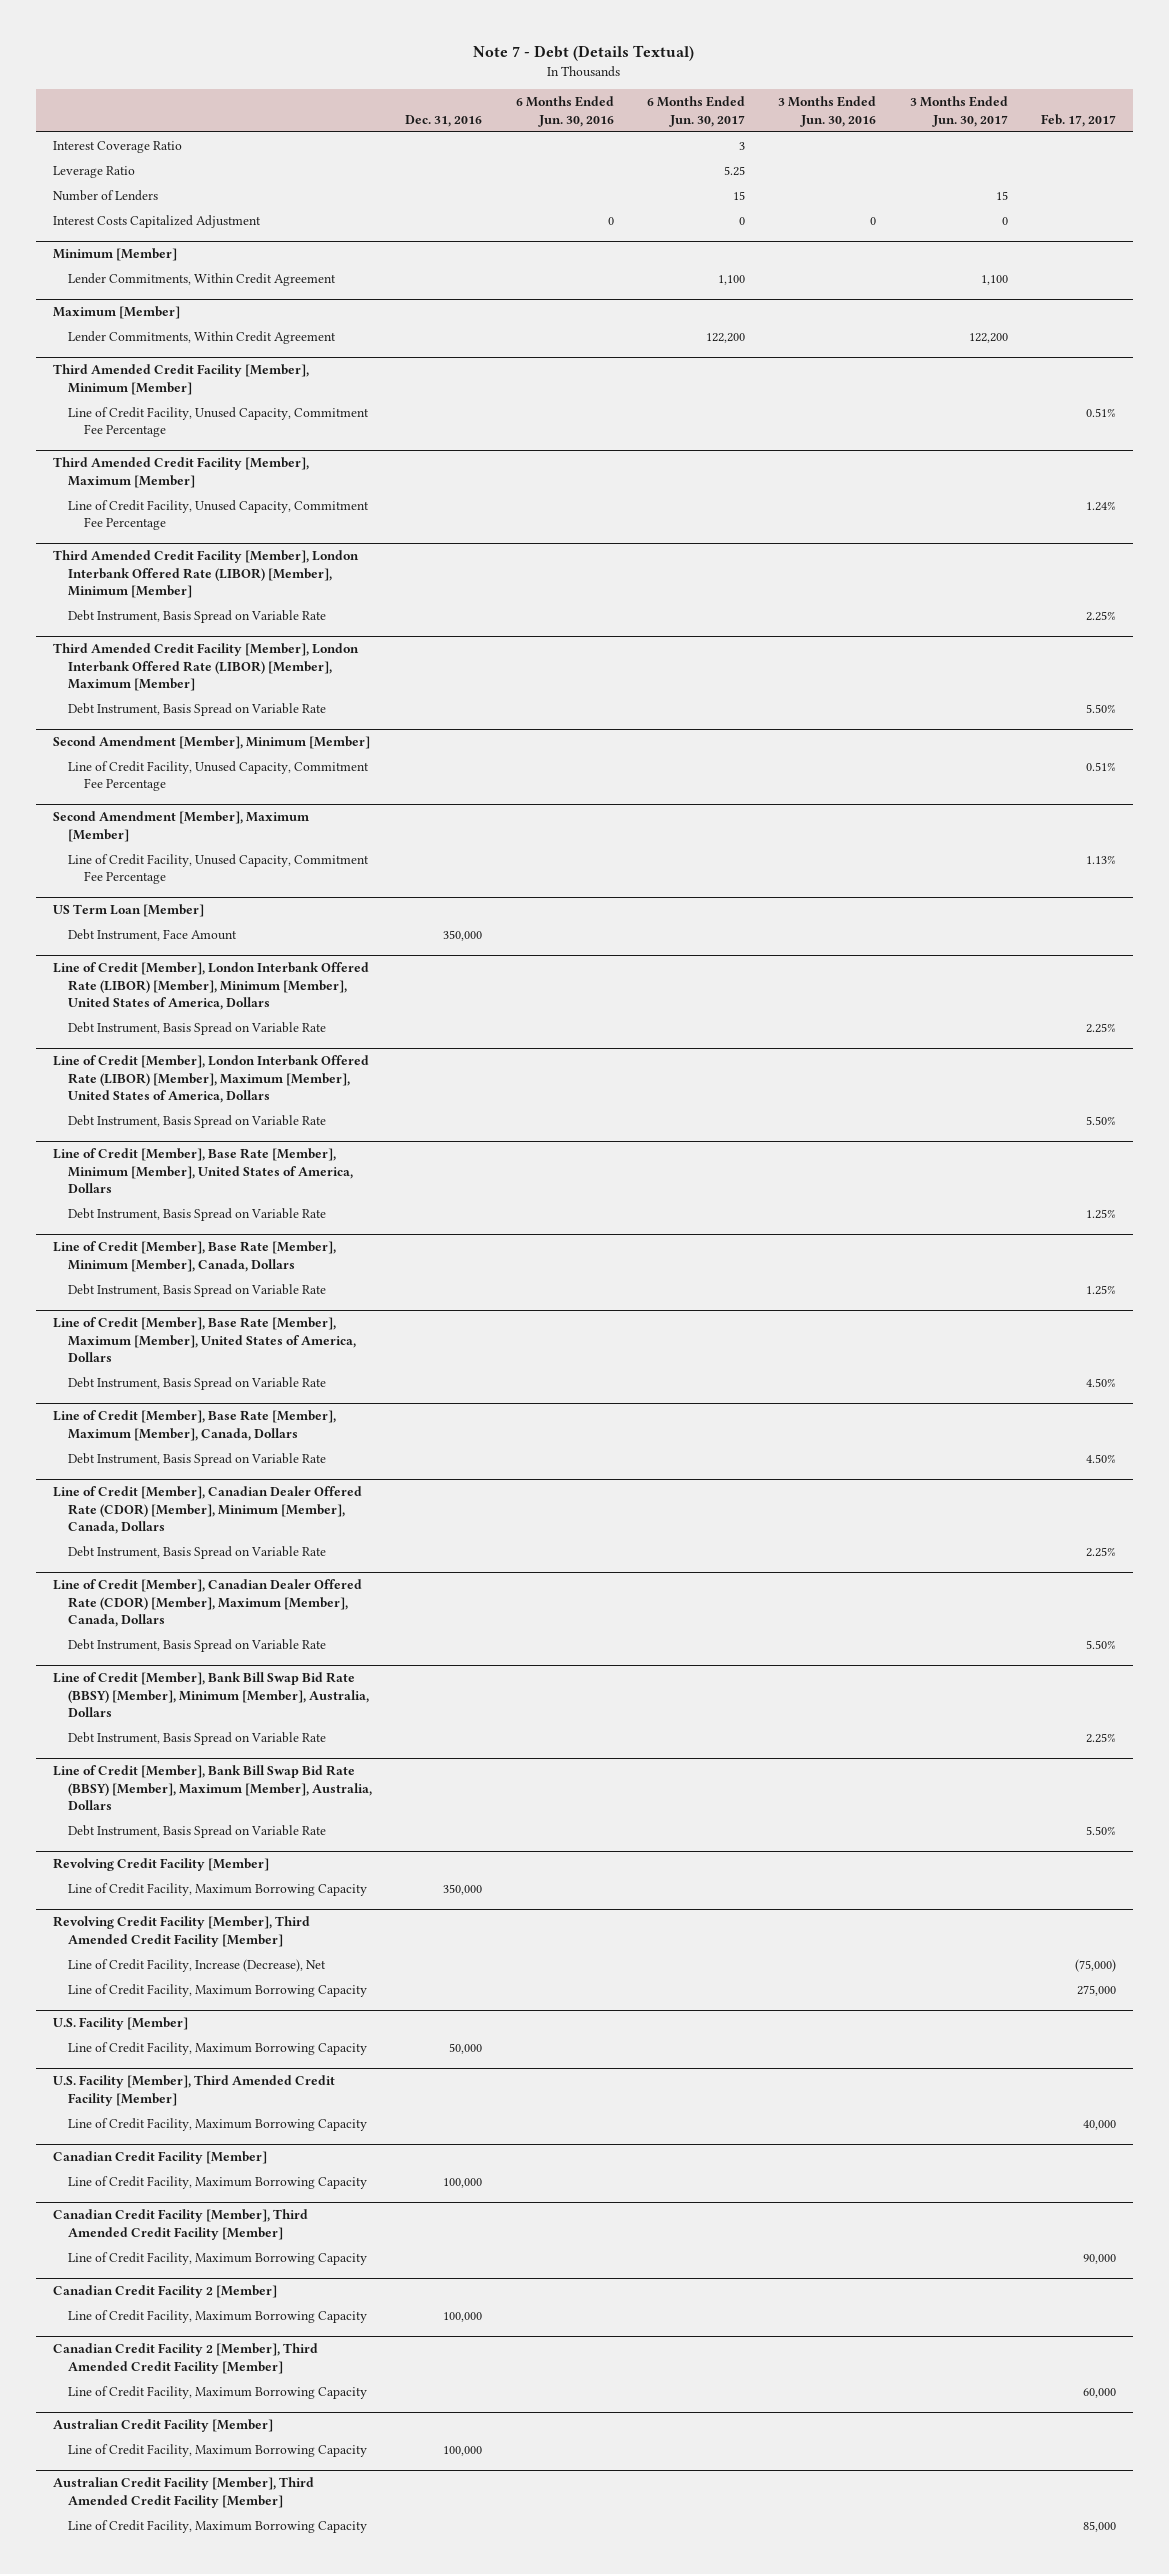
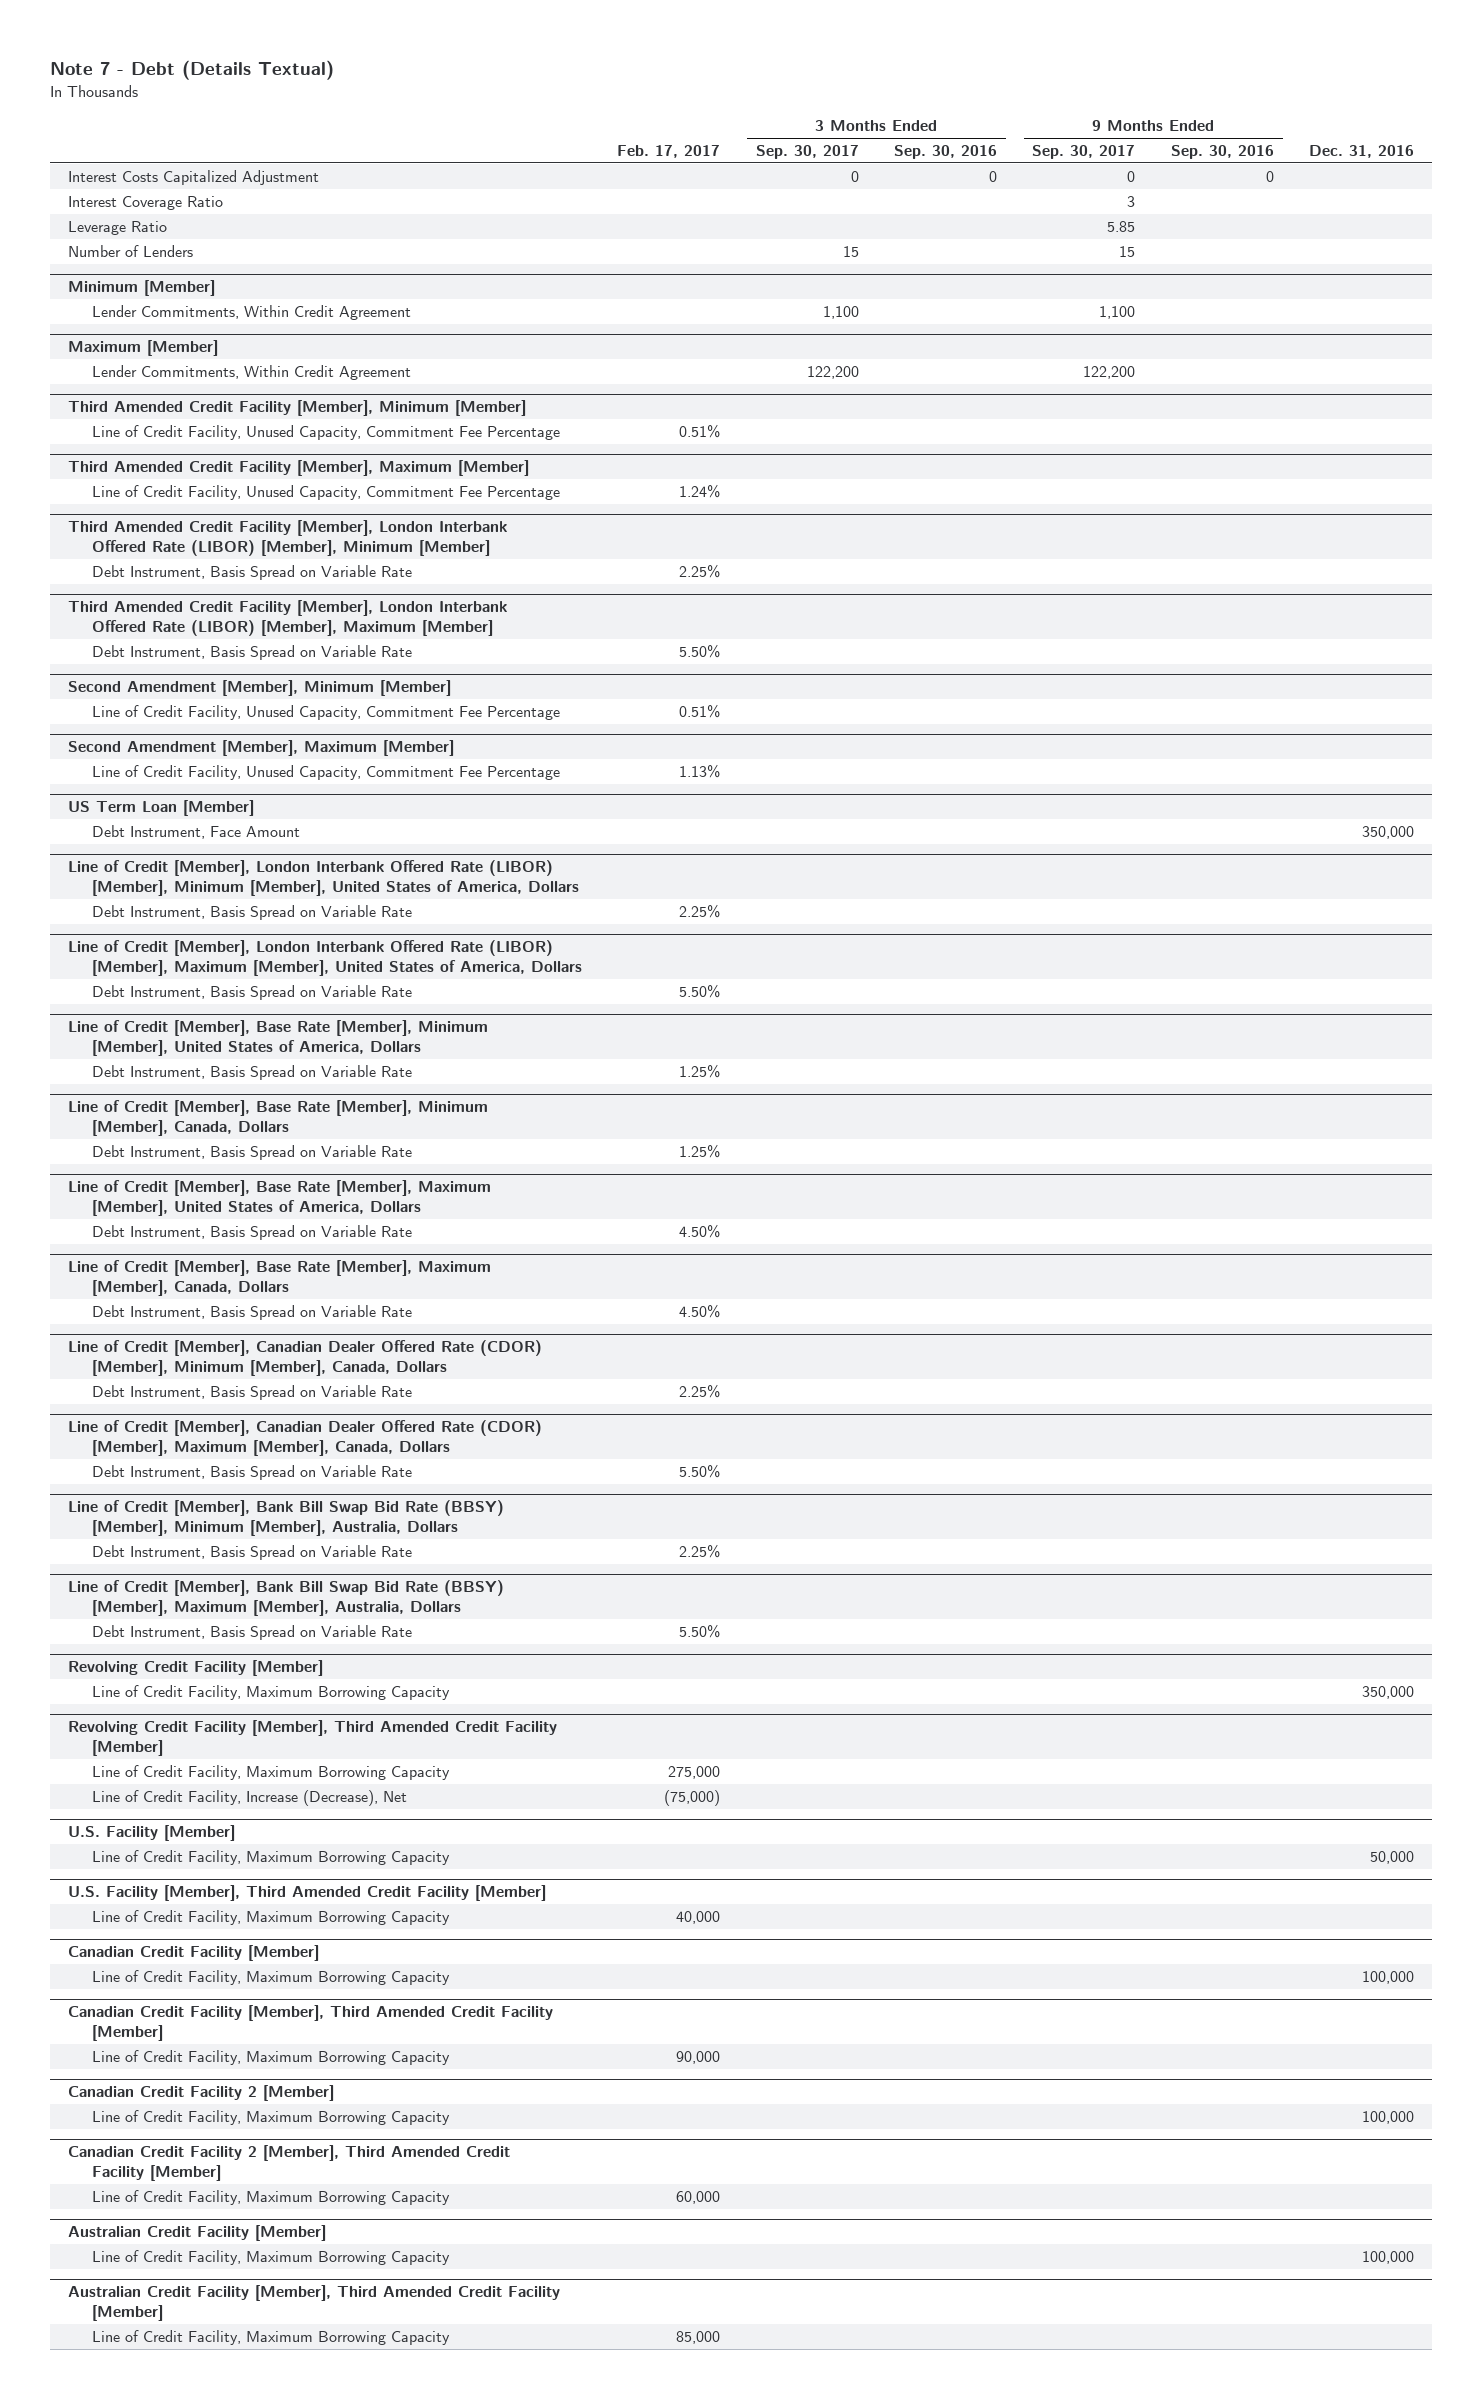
- | Dec. 31, 2016 | 6 Months Ended Jun. 30, 2016 | 6 Months Ended Jun. 30, 2017 | 3 Months Ended Jun. 30, 2016 | 3 Months Ended Jun. 30, 2017 | Feb. 17, 2017
+ | Feb. 17, 2017 | 3 Months Ended Sep. 30, 2017 | 3 Months Ended Sep. 30, 2016 | 9 Months Ended Sep. 30, 2017 | 9 Months Ended Sep. 30, 2016 | Dec. 31, 2016
moved up: Interest Costs Capitalized Adjustment | | 0 | 0 | 0 | 0 |
@ Revolving Credit Facility [Member], Third Amended Credit Facility [Member]
moved down: Line of Credit Facility, Increase (Decrease), Net | (75,000) | | | | |

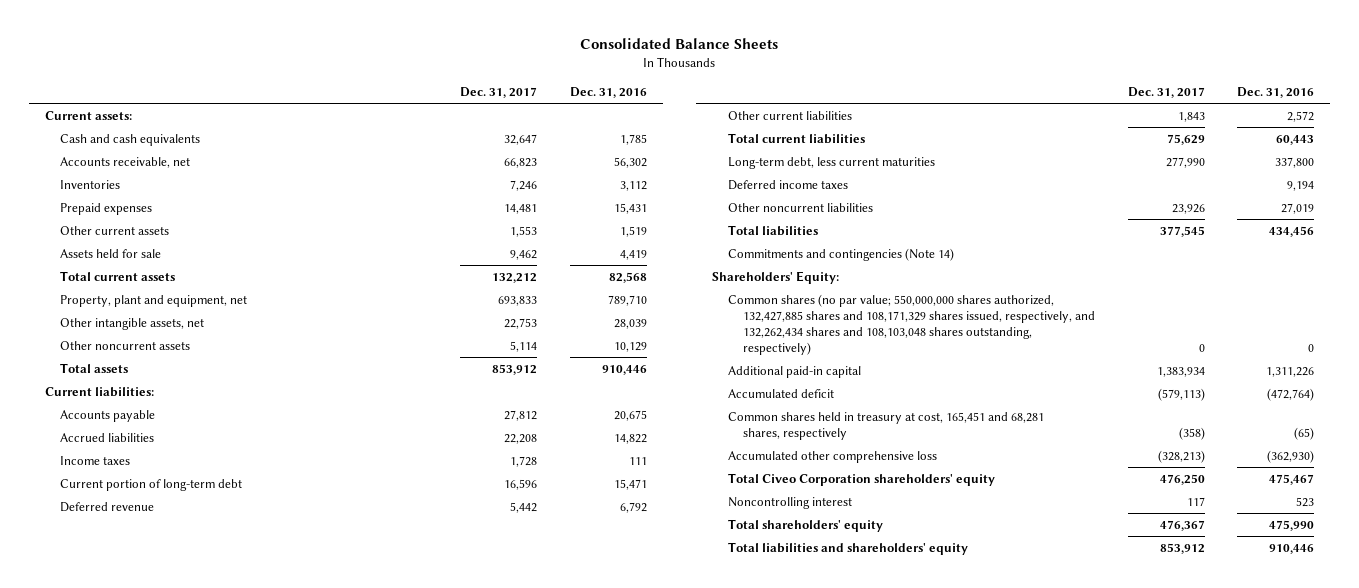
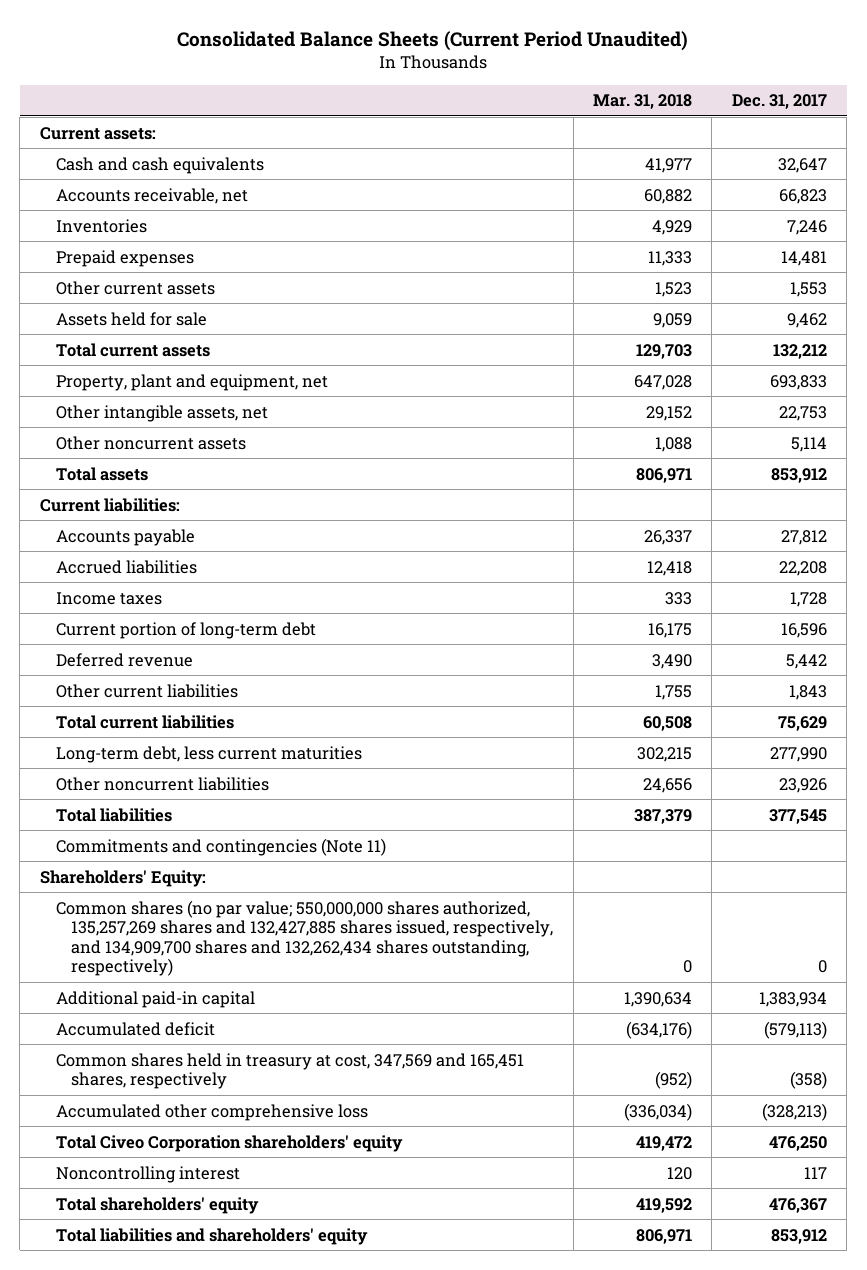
- Consolidated Balance Sheets
+ Consolidated Balance Sheets (Current Period Unaudited)
- | Dec. 31, 2017 | Dec. 31, 2016
+ | Mar. 31, 2018 | Dec. 31, 2017
- Deferred income taxes | | 9,194
- Commitments and contingencies (Note 14)
+ Commitments and contingencies (Note 11)
- Common shares (no par value; 550,000,000 shares authorized, 132,427,885 shares and 108,171,329 shares issued, respectively, and 132,262,434 shares and 108,103,048 shares outstanding, respectively) | 0 | 0
+ Common shares (no par value; 550,000,000 shares authorized, 135,257,269 shares and 132,427,885 shares issued, respectively, and 134,909,700 shares and 132,262,434 shares outstanding, respectively) | 0 | 0
- Common shares held in treasury at cost, 165,451 and 68,281 shares, respectively | (358) | (65)
+ Common shares held in treasury at cost, 347,569 and 165,451 shares, respectively | (952) | (358)

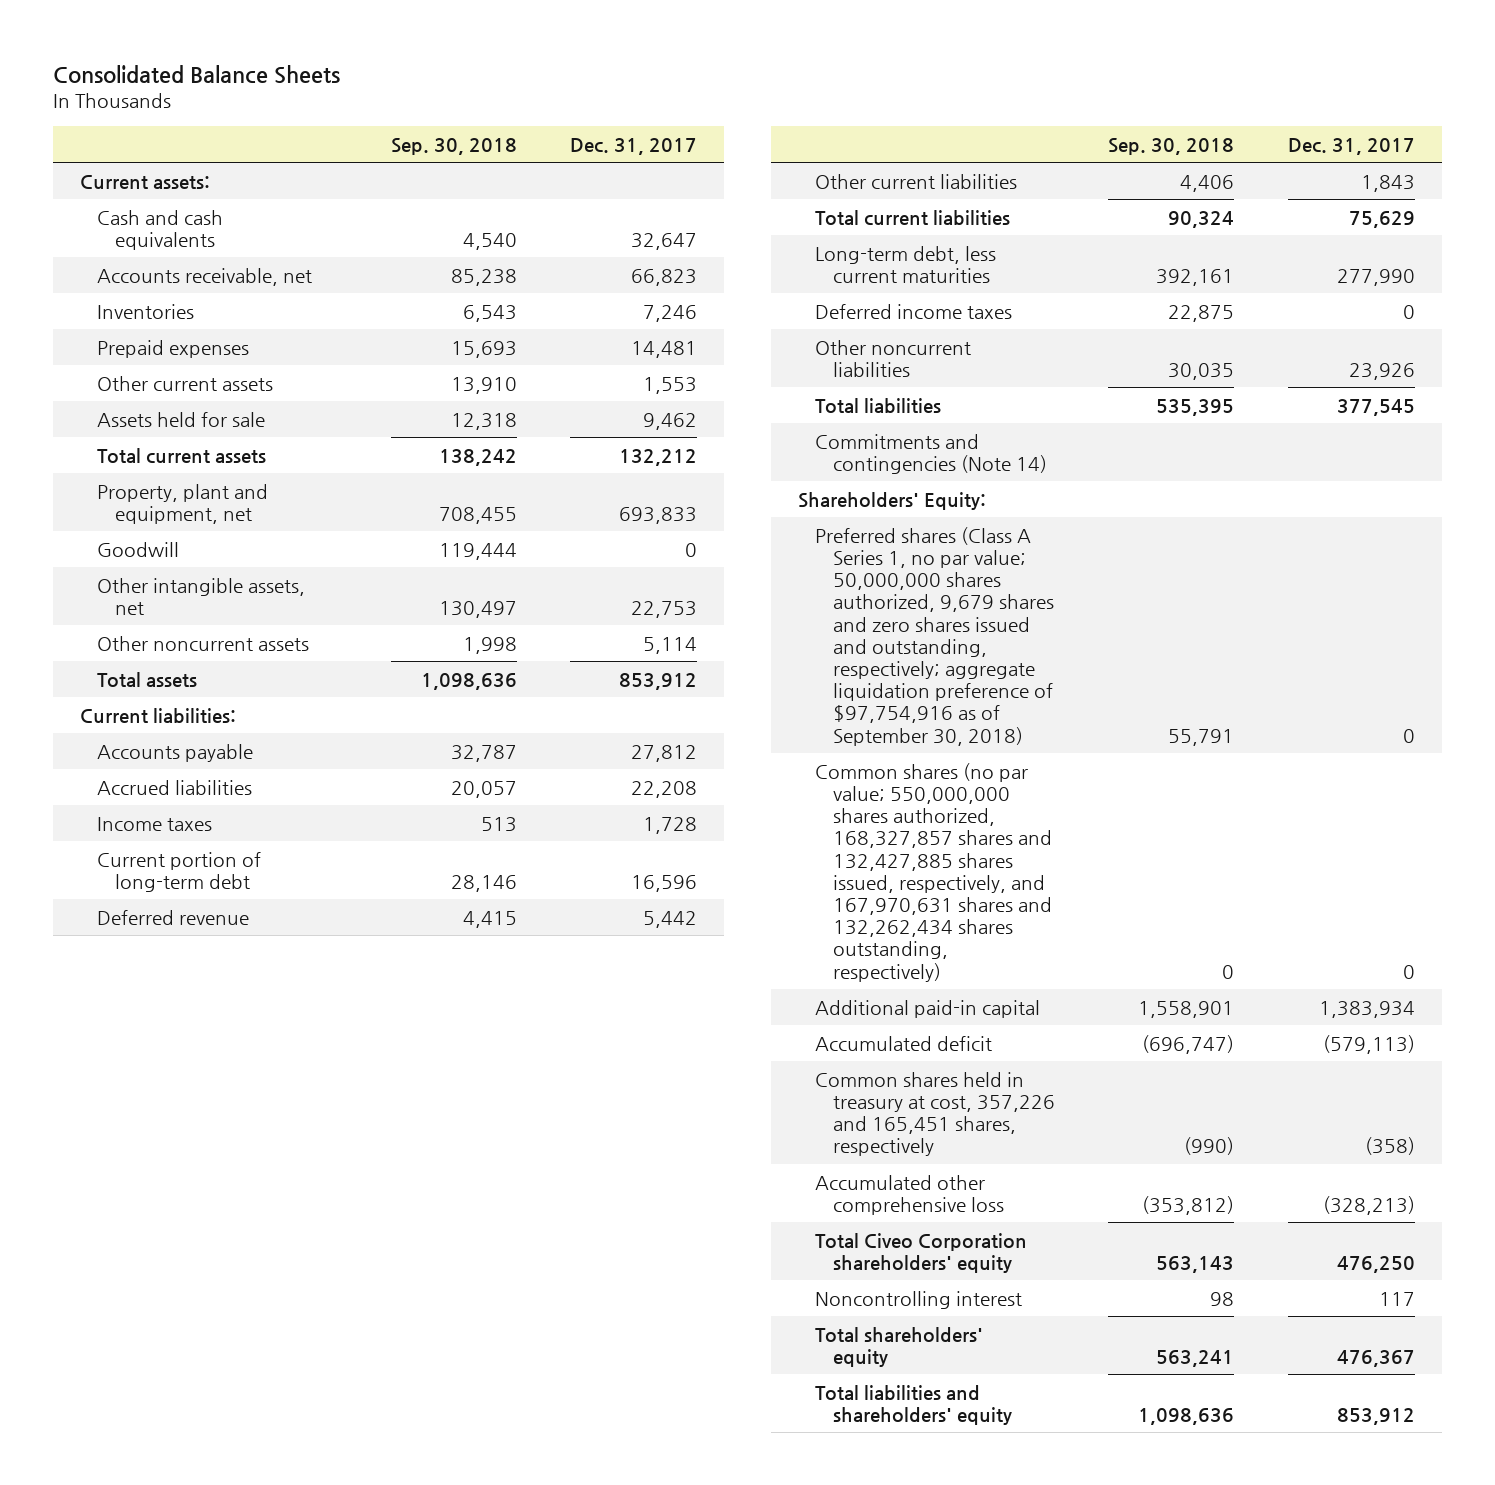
- Consolidated Balance Sheets (Current Period Unaudited)
+ Consolidated Balance Sheets
- | Mar. 31, 2018 | Dec. 31, 2017
+ | Sep. 30, 2018 | Dec. 31, 2017
+ Goodwill | 119,444 | 0
+ Deferred income taxes | 22,875 | 0
- Commitments and contingencies (Note 11)
+ Commitments and contingencies (Note 14)
- Common shares (no par value; 550,000,000 shares authorized, 135,257,269 shares and 132,427,885 shares issued, respectively, and 134,909,700 shares and 132,262,434 shares outstanding, respectively) | 0 | 0
+ Preferred shares (Class A Series 1, no par value; 50,000,000 shares authorized, 9,679 shares and zero shares issued and outstanding, respectively; aggregate liquidation preference of $97,754,916 as of September 30, 2018) | 55,791 | 0
+ Common shares (no par value; 550,000,000 shares authorized, 168,327,857 shares and 132,427,885 shares issued, respectively, and 167,970,631 shares and 132,262,434 shares outstanding, respectively) | 0 | 0
- Common shares held in treasury at cost, 347,569 and 165,451 shares, respectively | (952) | (358)
+ Common shares held in treasury at cost, 357,226 and 165,451 shares, respectively | (990) | (358)

